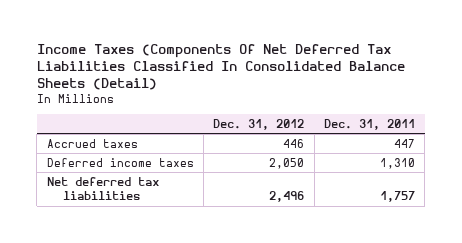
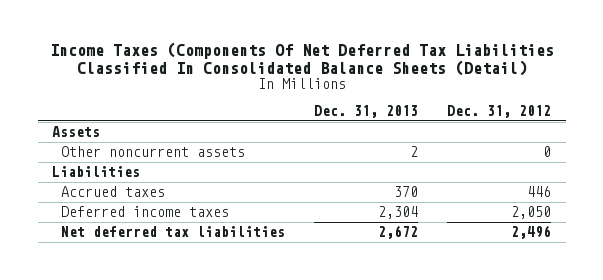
- | Dec. 31, 2012 | Dec. 31, 2011
+ | Dec. 31, 2013 | Dec. 31, 2012
+ Assets
+ Other noncurrent assets | 2 | 0
+ Liabilities

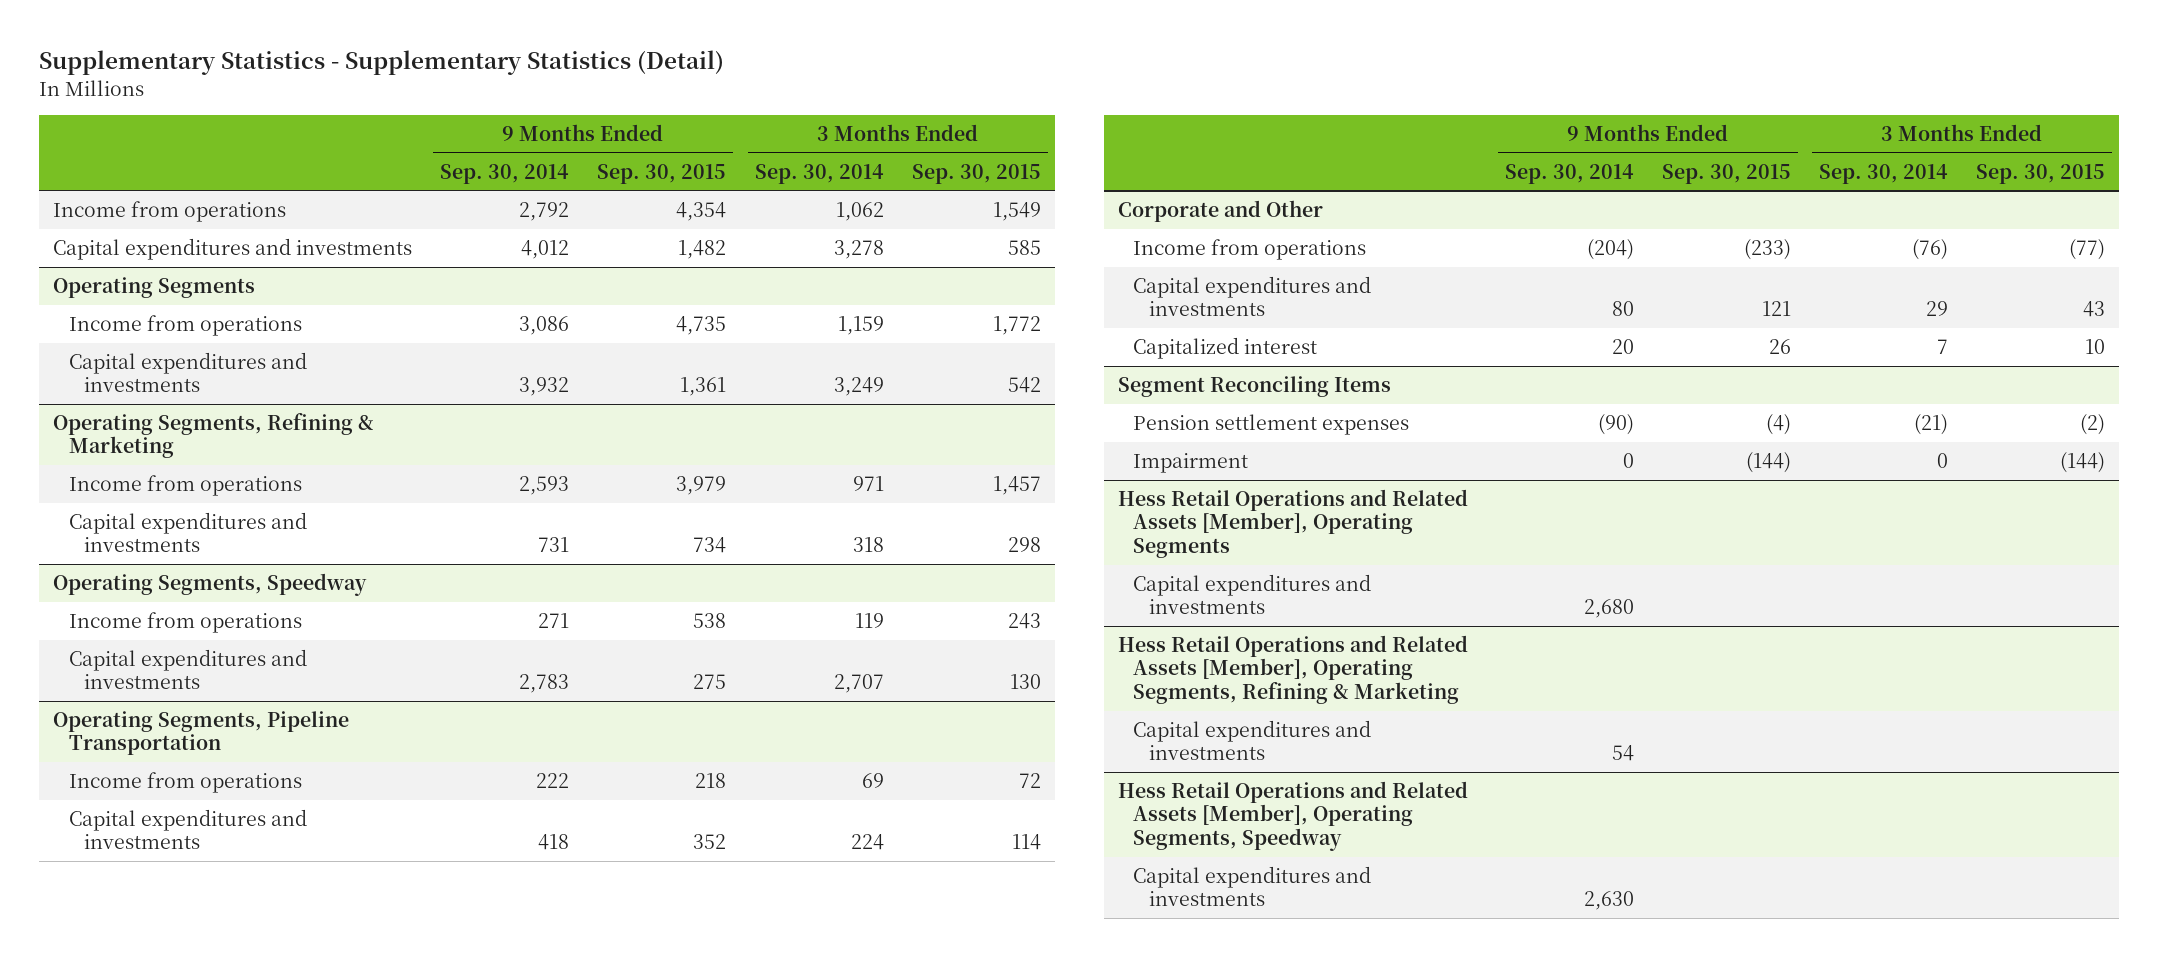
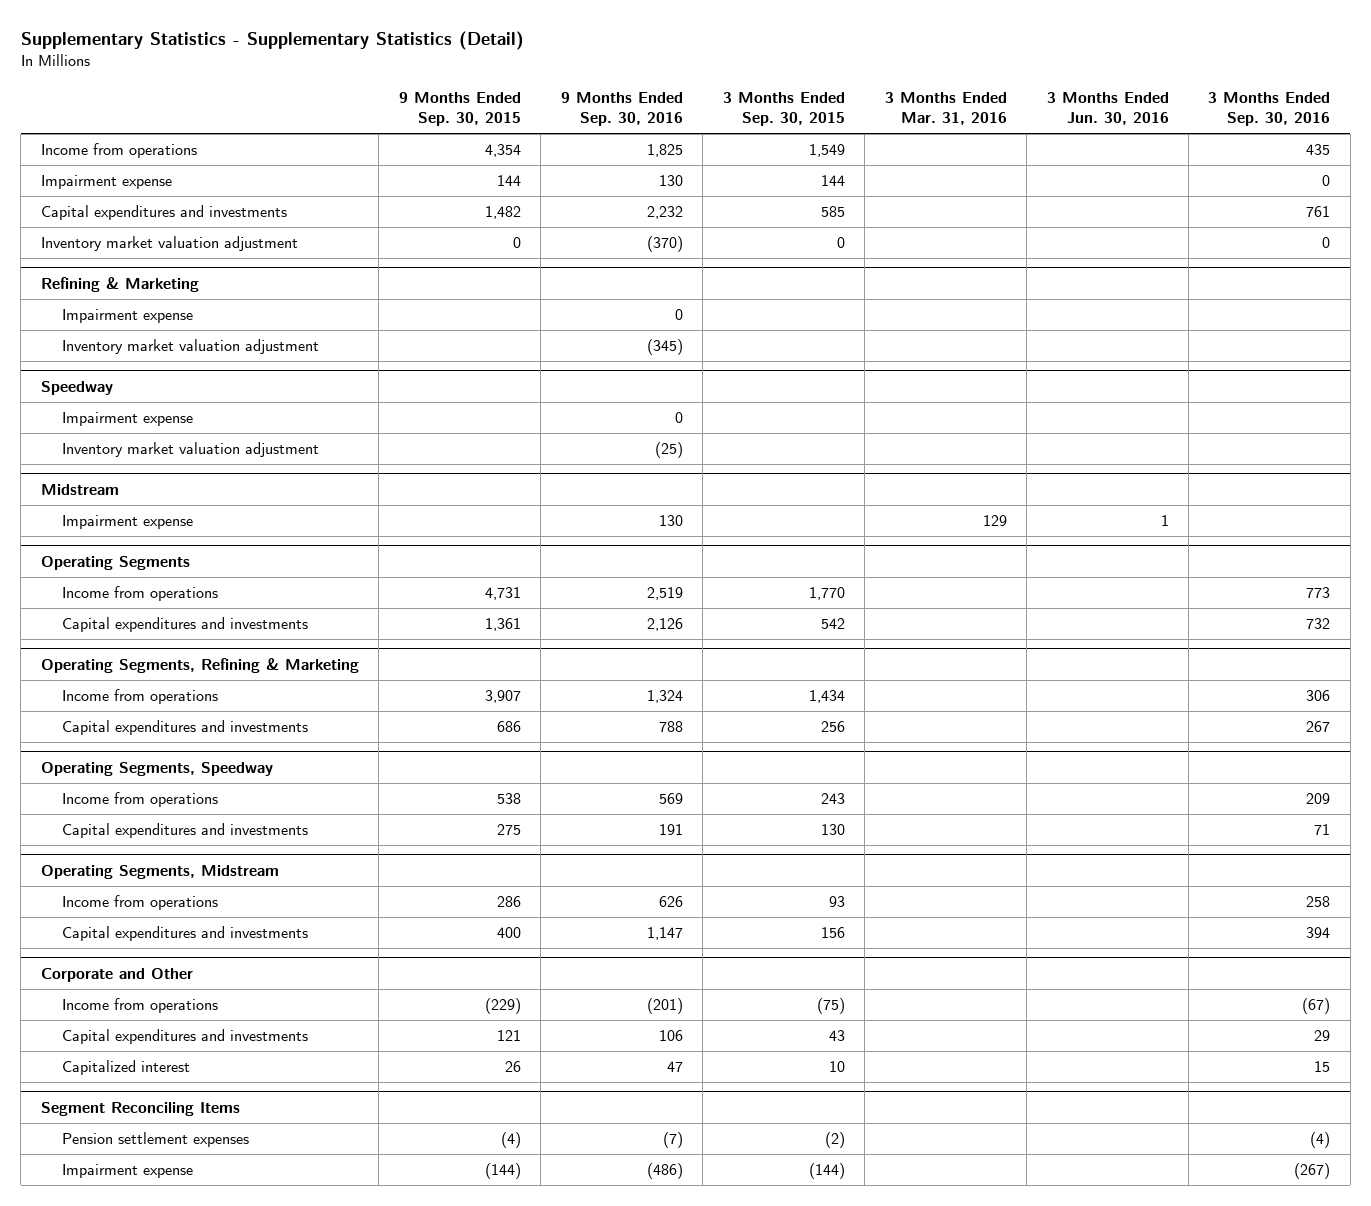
- | 9 Months Ended Sep. 30, 2014 | 9 Months Ended Sep. 30, 2015 | 3 Months Ended Sep. 30, 2014 | 3 Months Ended Sep. 30, 2015
+ | 9 Months Ended Sep. 30, 2015 | 9 Months Ended Sep. 30, 2016 | 3 Months Ended Sep. 30, 2015 | 3 Months Ended Mar. 31, 2016 | 3 Months Ended Jun. 30, 2016 | 3 Months Ended Sep. 30, 2016
+ Impairment expense | 144 | 130 | 144 | | | 0
+ Inventory market valuation adjustment | 0 | (370) | 0 | | | 0
+ Refining & Marketing
+ Impairment expense | | 0 | | | |
+ Inventory market valuation adjustment | | (345) | | | |
+ Speedway
+ Impairment expense | | 0 | | | |
+ Inventory market valuation adjustment | | (25) | | | |
+ Midstream
+ Impairment expense | | 130 | | 129 | 1 |
@ Operating Segments
- Income from operations | 3,086 | 4,735 | 1,159 | 1,772
+ Income from operations | 4,731 | 2,519 | 1,770 | | | 773
@ Operating Segments, Refining & Marketing
- Income from operations | 2,593 | 3,979 | 971 | 1,457
- Capital expenditures and investments | 731 | 734 | 318 | 298
+ Income from operations | 3,907 | 1,324 | 1,434 | | | 306
+ Capital expenditures and investments | 686 | 788 | 256 | | | 267
- Operating Segments, Pipeline Transportation
- Income from operations | 222 | 218 | 69 | 72
- Capital expenditures and investments | 418 | 352 | 224 | 114
+ Operating Segments, Midstream
+ Income from operations | 286 | 626 | 93 | | | 258
+ Capital expenditures and investments | 400 | 1,147 | 156 | | | 394
@ Corporate and Other
- Income from operations | (204) | (233) | (76) | (77)
+ Income from operations | (229) | (201) | (75) | | | (67)
@ Segment Reconciling Items
- Impairment | 0 | (144) | 0 | (144)
- Hess Retail Operations and Related Assets [Member], Operating Segments
- Capital expenditures and investments | 2,680 | | |
- Hess Retail Operations and Related Assets [Member], Operating Segments, Refining & Marketing
- Capital expenditures and investments | 54 | | |
- Hess Retail Operations and Related Assets [Member], Operating Segments, Speedway
- Capital expenditures and investments | 2,630 | | |
@ Segment Reconciling Items
+ Impairment expense | (144) | (486) | (144) | | | (267)

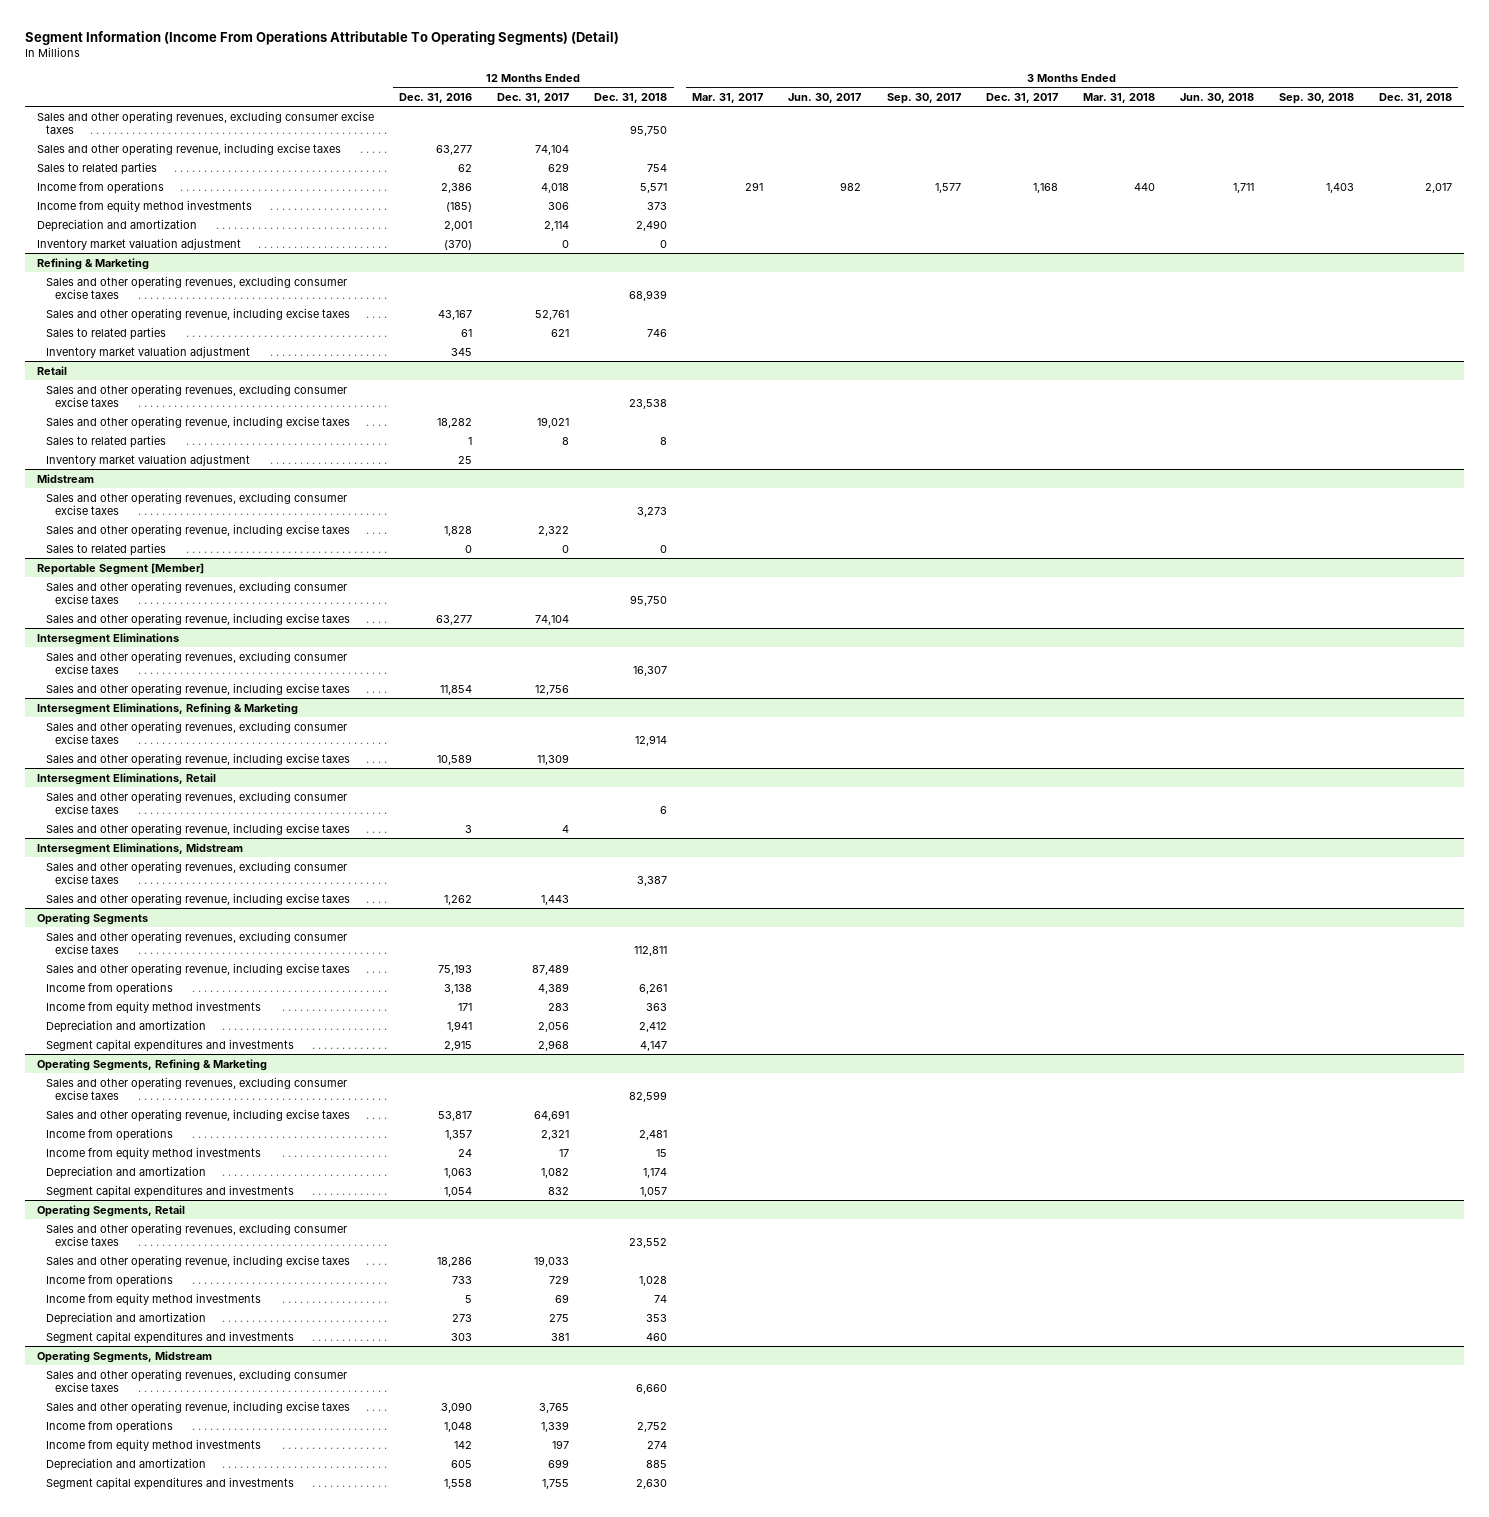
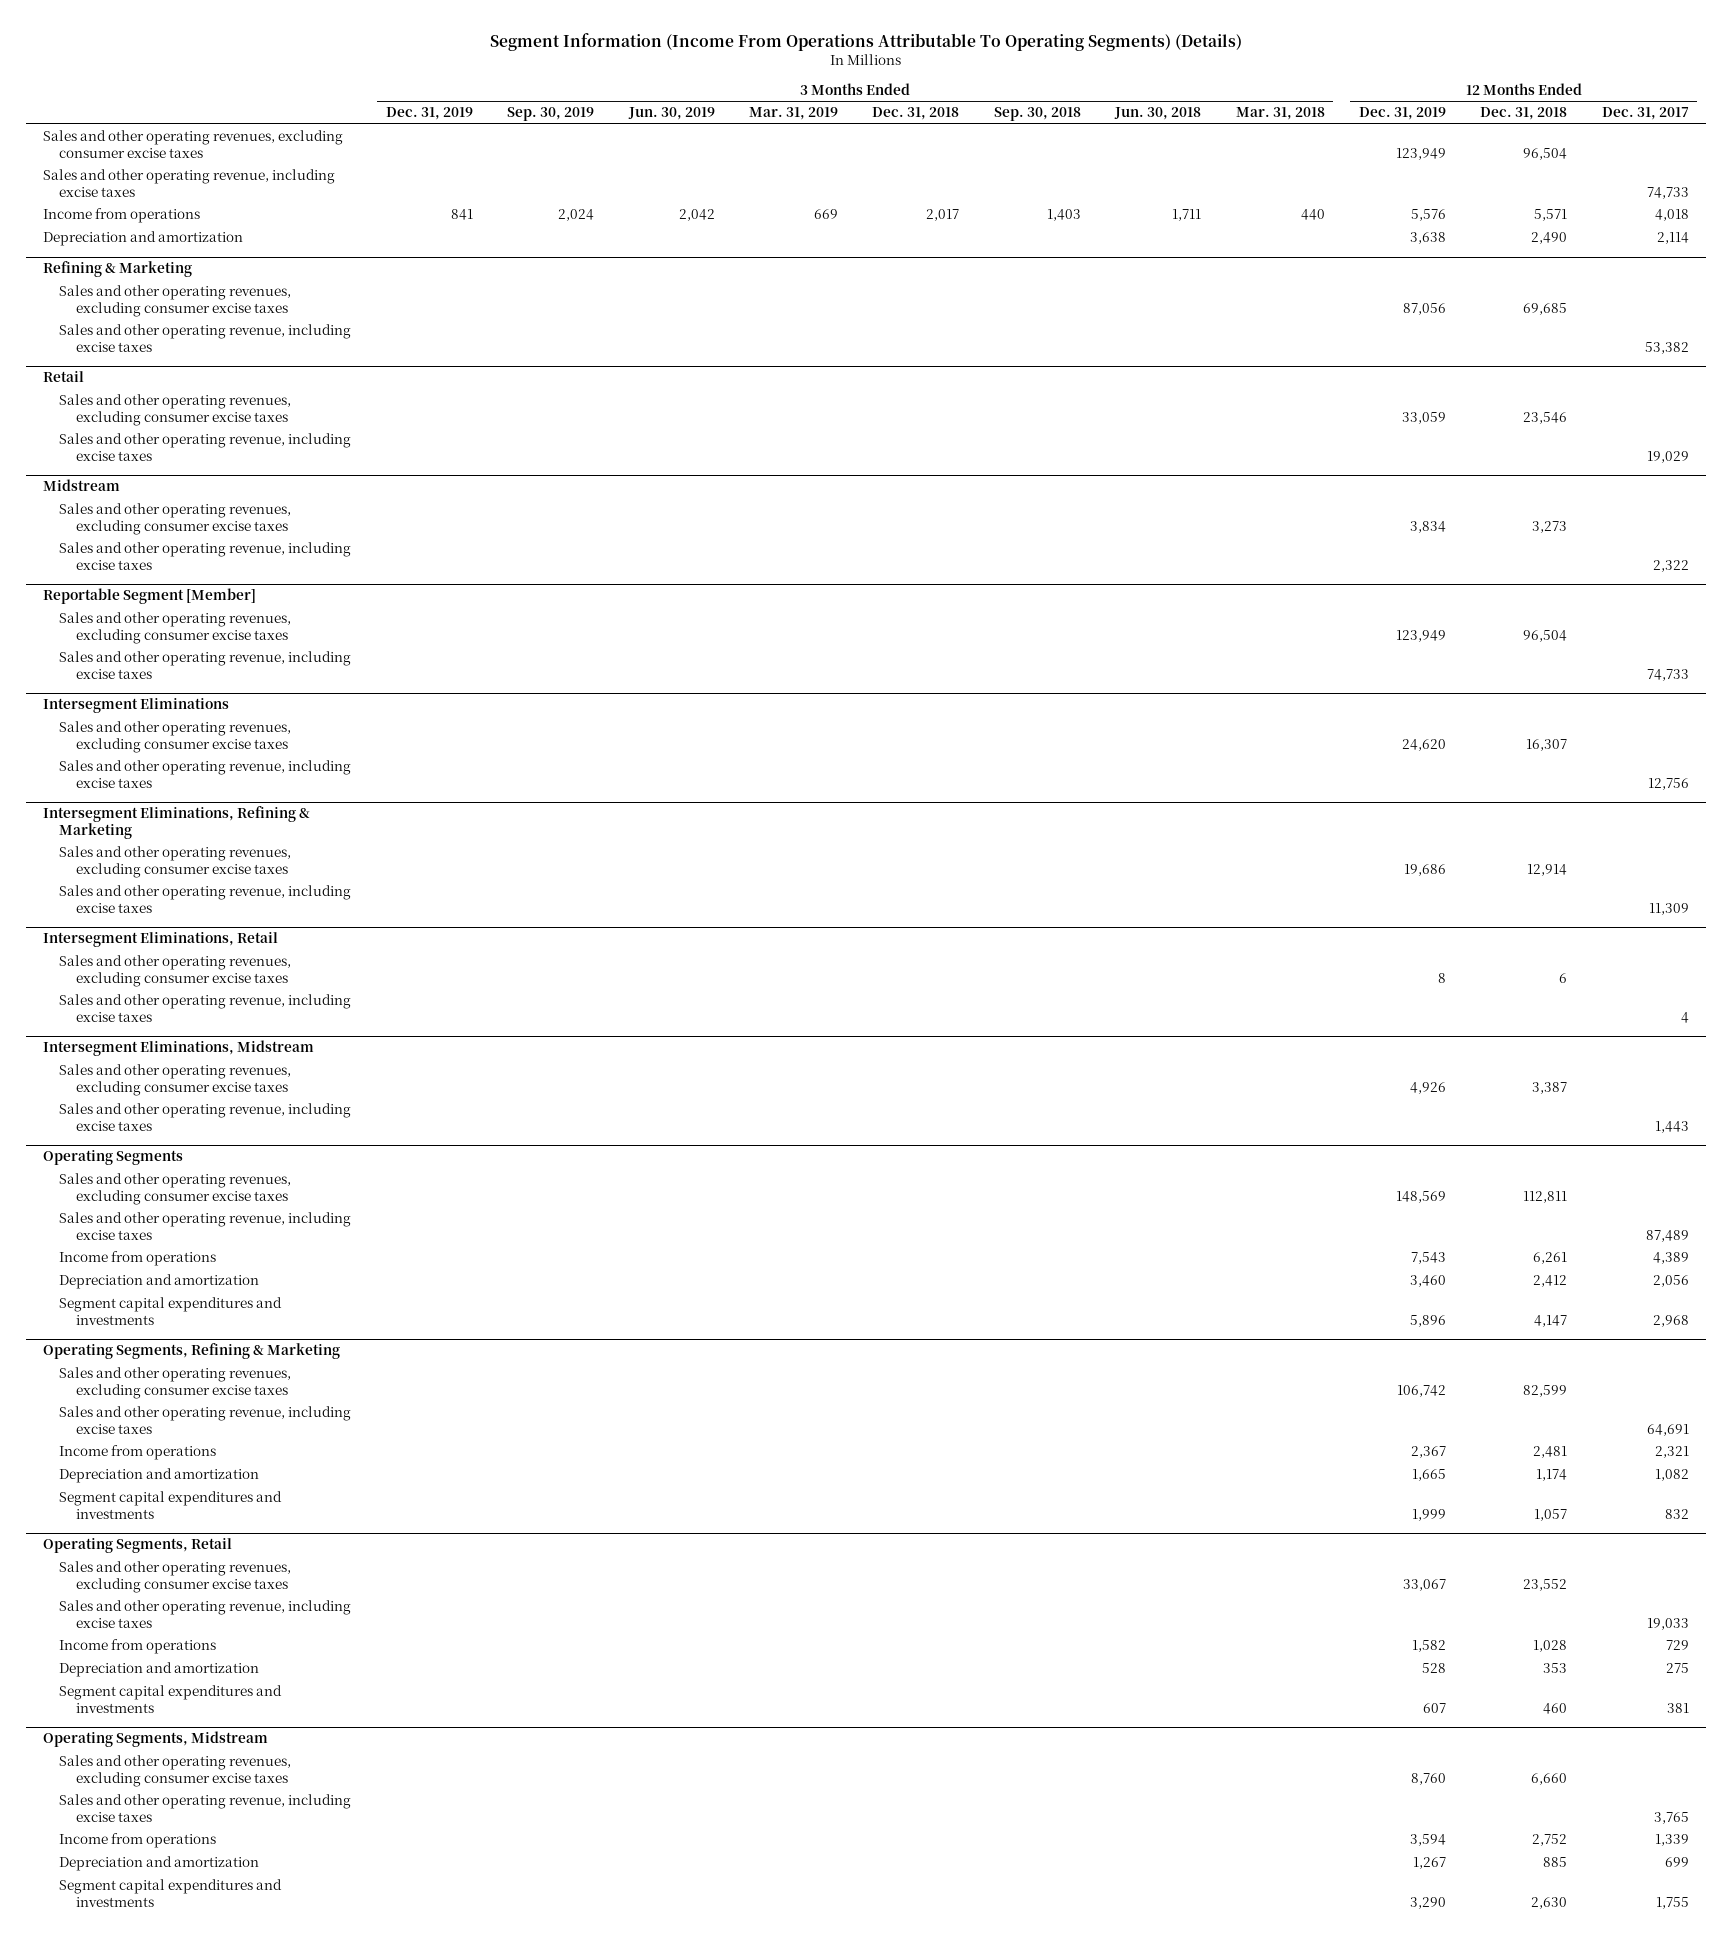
- Segment Information (Income From Operations Attributable To Operating Segments) (Detail)
+ Segment Information (Income From Operations Attributable To Operating Segments) (Details)
- | 12 Months Ended Dec. 31, 2016 | 12 Months Ended Dec. 31, 2017 | 12 Months Ended Dec. 31, 2018 | 3 Months Ended Mar. 31, 2017 | 3 Months Ended Jun. 30, 2017 | 3 Months Ended Sep. 30, 2017 | 3 Months Ended Dec. 31, 2017 | 3 Months Ended Mar. 31, 2018 | 3 Months Ended Jun. 30, 2018 | 3 Months Ended Sep. 30, 2018 | 3 Months Ended Dec. 31, 2018
+ | 3 Months Ended Dec. 31, 2019 | 3 Months Ended Sep. 30, 2019 | 3 Months Ended Jun. 30, 2019 | 3 Months Ended Mar. 31, 2019 | 3 Months Ended Dec. 31, 2018 | 3 Months Ended Sep. 30, 2018 | 3 Months Ended Jun. 30, 2018 | 3 Months Ended Mar. 31, 2018 | 12 Months Ended Dec. 31, 2019 | 12 Months Ended Dec. 31, 2018 | 12 Months Ended Dec. 31, 2017
- Sales and other operating revenues, excluding consumer excise taxes | | | 95,750 | | | | | | | |
- Sales and other operating revenue, including excise taxes | 63,277 | 74,104 | | | | | | | | |
- Sales to related parties | 62 | 629 | 754 | | | | | | | |
+ Sales and other operating revenues, excluding consumer excise taxes | | | | | | | | | 123,949 | 96,504 |
+ Sales and other operating revenue, including excise taxes | | | | | | | | | | | 74,733
- Income from equity method investments | (185) | 306 | 373 | | | | | | | |
- Inventory market valuation adjustment | (370) | 0 | 0 | | | | | | | |
@ Refining & Marketing
- Sales and other operating revenues, excluding consumer excise taxes | | | 68,939 | | | | | | | |
- Sales and other operating revenue, including excise taxes | 43,167 | 52,761 | | | | | | | | |
- Sales to related parties | 61 | 621 | 746 | | | | | | | |
- Inventory market valuation adjustment | 345 | | | | | | | | | |
+ Sales and other operating revenues, excluding consumer excise taxes | | | | | | | | | 87,056 | 69,685 |
+ Sales and other operating revenue, including excise taxes | | | | | | | | | | | 53,382
@ Retail
- Sales and other operating revenues, excluding consumer excise taxes | | | 23,538 | | | | | | | |
- Sales and other operating revenue, including excise taxes | 18,282 | 19,021 | | | | | | | | |
- Sales to related parties | 1 | 8 | 8 | | | | | | | |
- Inventory market valuation adjustment | 25 | | | | | | | | | |
+ Sales and other operating revenues, excluding consumer excise taxes | | | | | | | | | 33,059 | 23,546 |
+ Sales and other operating revenue, including excise taxes | | | | | | | | | | | 19,029
@ Midstream
- Sales to related parties | 0 | 0 | 0 | | | | | | | |
@ Reportable Segment [Member]
- Sales and other operating revenues, excluding consumer excise taxes | | | 95,750 | | | | | | | |
- Sales and other operating revenue, including excise taxes | 63,277 | 74,104 | | | | | | | | |
+ Sales and other operating revenues, excluding consumer excise taxes | | | | | | | | | 123,949 | 96,504 |
+ Sales and other operating revenue, including excise taxes | | | | | | | | | | | 74,733
@ Operating Segments
- Income from equity method investments | 171 | 283 | 363 | | | | | | | |
@ Operating Segments, Refining & Marketing
- Income from equity method investments | 24 | 17 | 15 | | | | | | | |
@ Operating Segments, Retail
- Income from equity method investments | 5 | 69 | 74 | | | | | | | |
@ Operating Segments, Midstream
- Income from equity method investments | 142 | 197 | 274 | | | | | | | |

